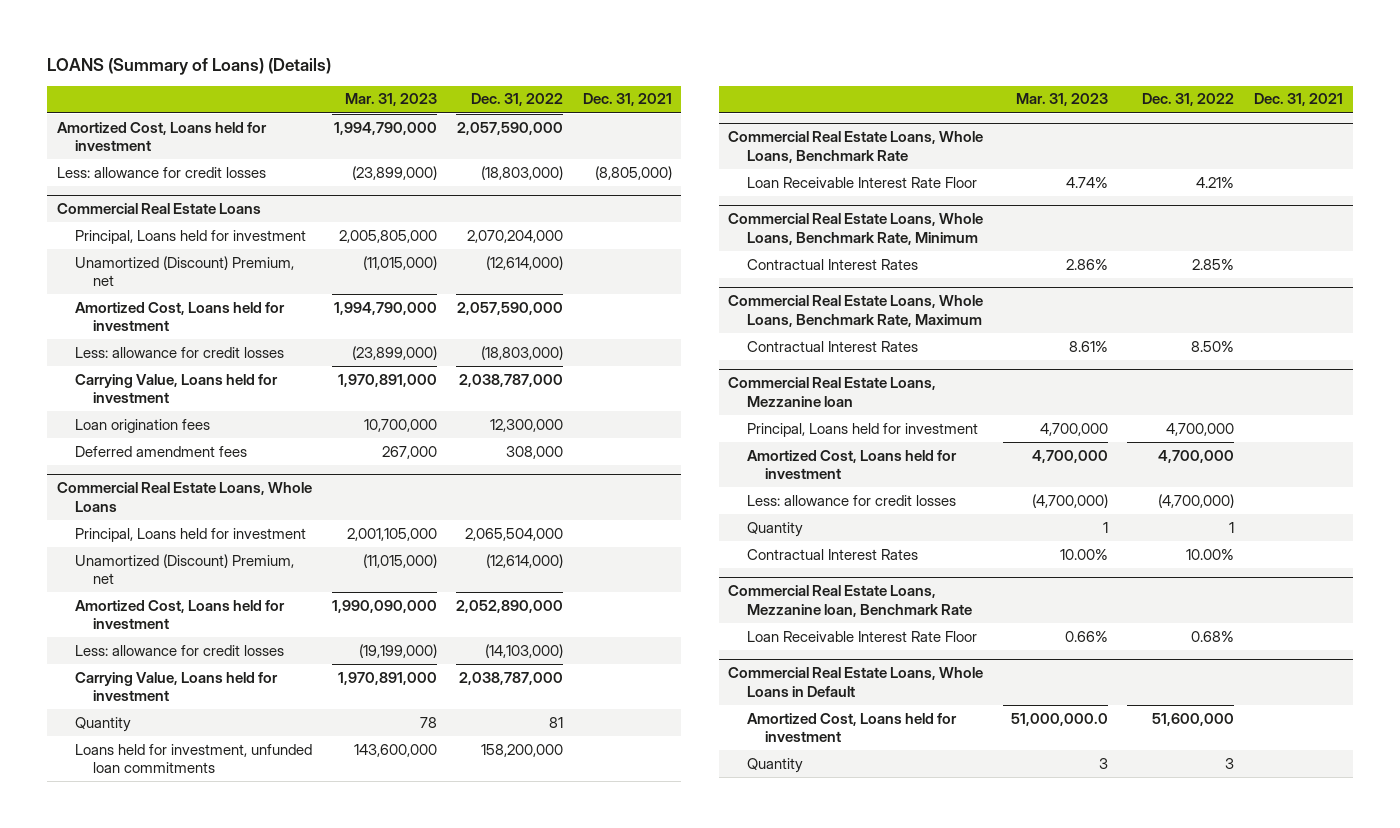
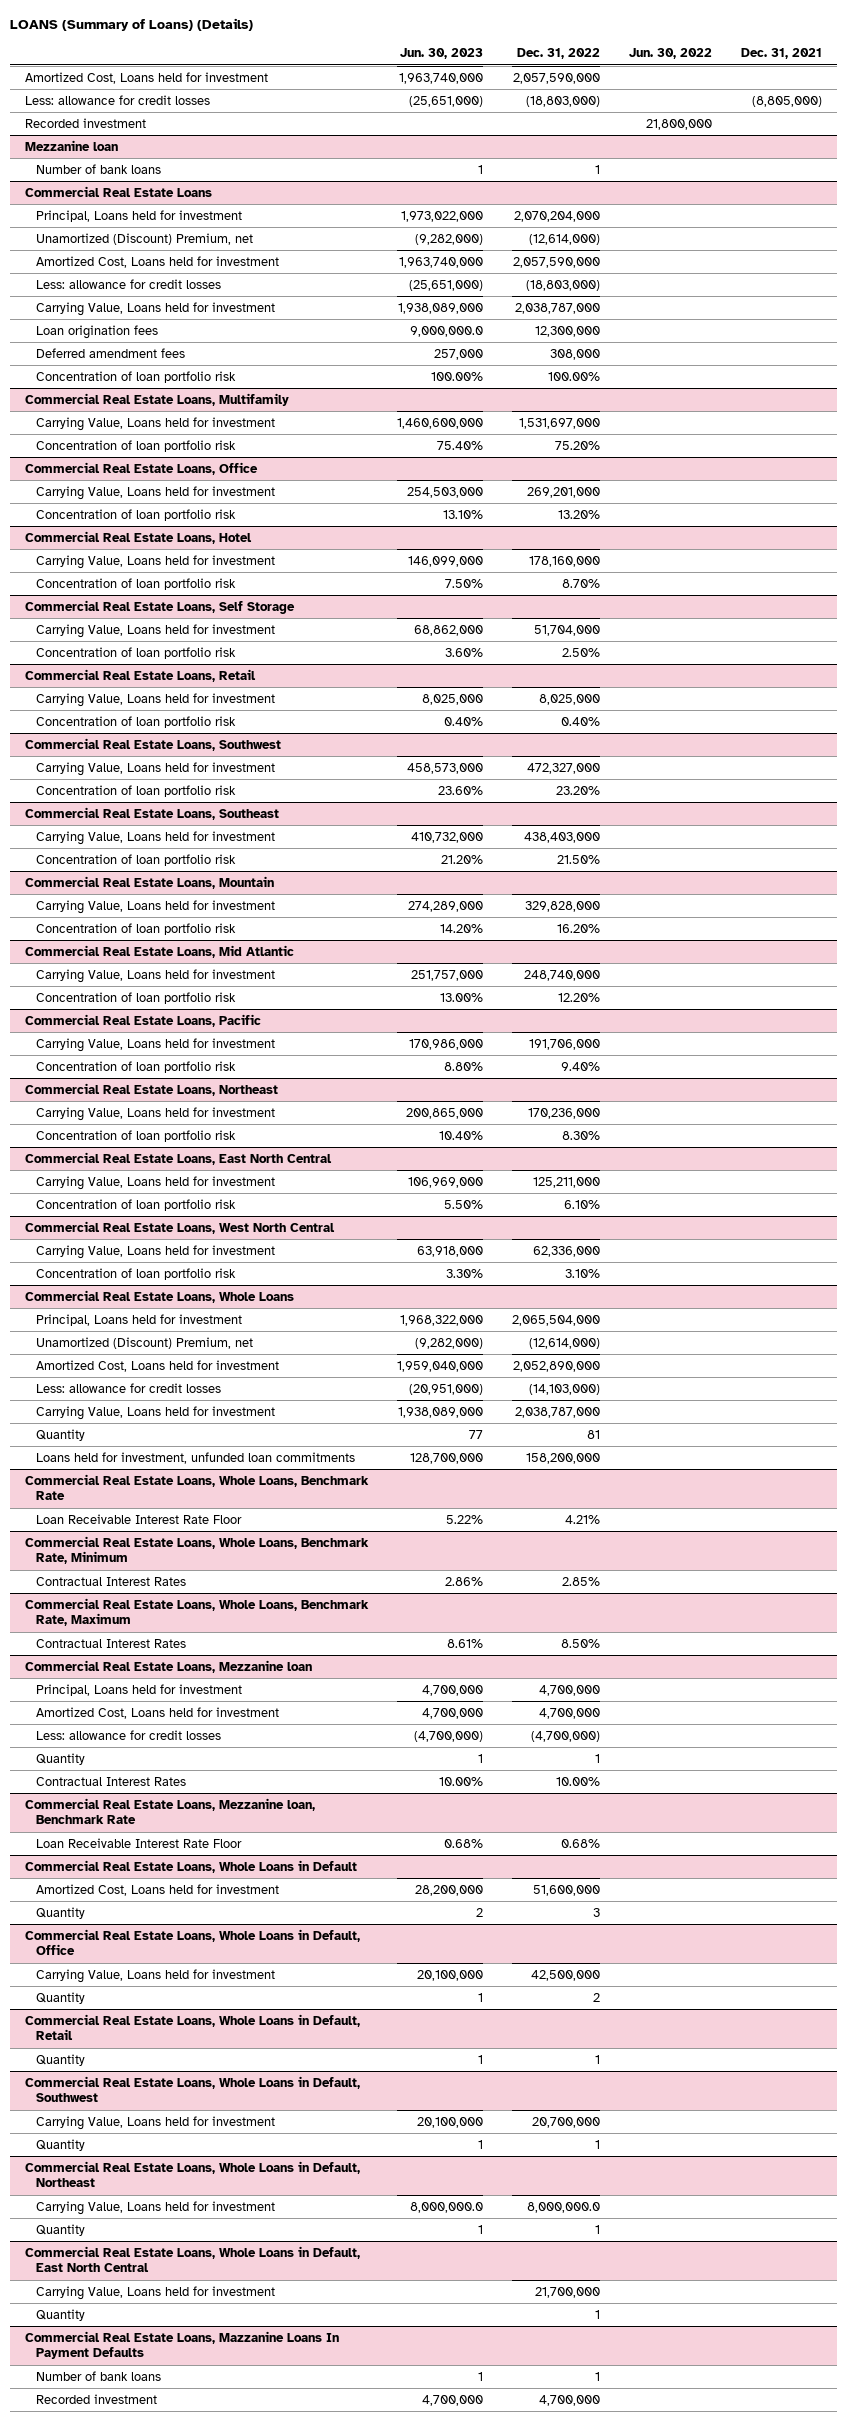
- | Mar. 31, 2023 | Dec. 31, 2022 | Dec. 31, 2021
+ | Jun. 30, 2023 | Dec. 31, 2022 | Jun. 30, 2022 | Dec. 31, 2021
+ Recorded investment | | | 21,800,000 |
+ Mezzanine loan
+ Number of bank loans | 1 | 1 | |
@ Commercial Real Estate Loans
+ Concentration of loan portfolio risk | 100.00% | 100.00% | |
+ Commercial Real Estate Loans, Multifamily
+ Carrying Value, Loans held for investment | 1,460,600,000 | 1,531,697,000 | |
+ Concentration of loan portfolio risk | 75.40% | 75.20% | |
+ Commercial Real Estate Loans, Office
+ Carrying Value, Loans held for investment | 254,503,000 | 269,201,000 | |
+ Concentration of loan portfolio risk | 13.10% | 13.20% | |
+ Commercial Real Estate Loans, Hotel
+ Carrying Value, Loans held for investment | 146,099,000 | 178,160,000 | |
+ Concentration of loan portfolio risk | 7.50% | 8.70% | |
+ Commercial Real Estate Loans, Self Storage
+ Carrying Value, Loans held for investment | 68,862,000 | 51,704,000 | |
+ Concentration of loan portfolio risk | 3.60% | 2.50% | |
+ Commercial Real Estate Loans, Retail
+ Carrying Value, Loans held for investment | 8,025,000 | 8,025,000 | |
+ Concentration of loan portfolio risk | 0.40% | 0.40% | |
+ Commercial Real Estate Loans, Southwest
+ Carrying Value, Loans held for investment | 458,573,000 | 472,327,000 | |
+ Concentration of loan portfolio risk | 23.60% | 23.20% | |
+ Commercial Real Estate Loans, Southeast
+ Carrying Value, Loans held for investment | 410,732,000 | 438,403,000 | |
+ Concentration of loan portfolio risk | 21.20% | 21.50% | |
+ Commercial Real Estate Loans, Mountain
+ Carrying Value, Loans held for investment | 274,289,000 | 329,828,000 | |
+ Concentration of loan portfolio risk | 14.20% | 16.20% | |
+ Commercial Real Estate Loans, Mid Atlantic
+ Carrying Value, Loans held for investment | 251,757,000 | 248,740,000 | |
+ Concentration of loan portfolio risk | 13.00% | 12.20% | |
+ Commercial Real Estate Loans, Pacific
+ Carrying Value, Loans held for investment | 170,986,000 | 191,706,000 | |
+ Concentration of loan portfolio risk | 8.80% | 9.40% | |
+ Commercial Real Estate Loans, Northeast
+ Carrying Value, Loans held for investment | 200,865,000 | 170,236,000 | |
+ Concentration of loan portfolio risk | 10.40% | 8.30% | |
+ Commercial Real Estate Loans, East North Central
+ Carrying Value, Loans held for investment | 106,969,000 | 125,211,000 | |
+ Concentration of loan portfolio risk | 5.50% | 6.10% | |
+ Commercial Real Estate Loans, West North Central
+ Carrying Value, Loans held for investment | 63,918,000 | 62,336,000 | |
+ Concentration of loan portfolio risk | 3.30% | 3.10% | |
+ Commercial Real Estate Loans, Whole Loans in Default, Office
+ Carrying Value, Loans held for investment | 20,100,000 | 42,500,000 | |
+ Quantity | 1 | 2 | |
+ Commercial Real Estate Loans, Whole Loans in Default, Retail
+ Quantity | 1 | 1 | |
+ Commercial Real Estate Loans, Whole Loans in Default, Southwest
+ Carrying Value, Loans held for investment | 20,100,000 | 20,700,000 | |
+ Quantity | 1 | 1 | |
+ Commercial Real Estate Loans, Whole Loans in Default, Northeast
+ Carrying Value, Loans held for investment | 8,000,000.0 | 8,000,000.0 | |
+ Quantity | 1 | 1 | |
+ Commercial Real Estate Loans, Whole Loans in Default, East North Central
+ Carrying Value, Loans held for investment | | 21,700,000 | |
+ Quantity | | 1 | |
+ Commercial Real Estate Loans, Mazzanine Loans In Payment Defaults
+ Number of bank loans | 1 | 1 | |
+ Recorded investment | 4,700,000 | 4,700,000 | |

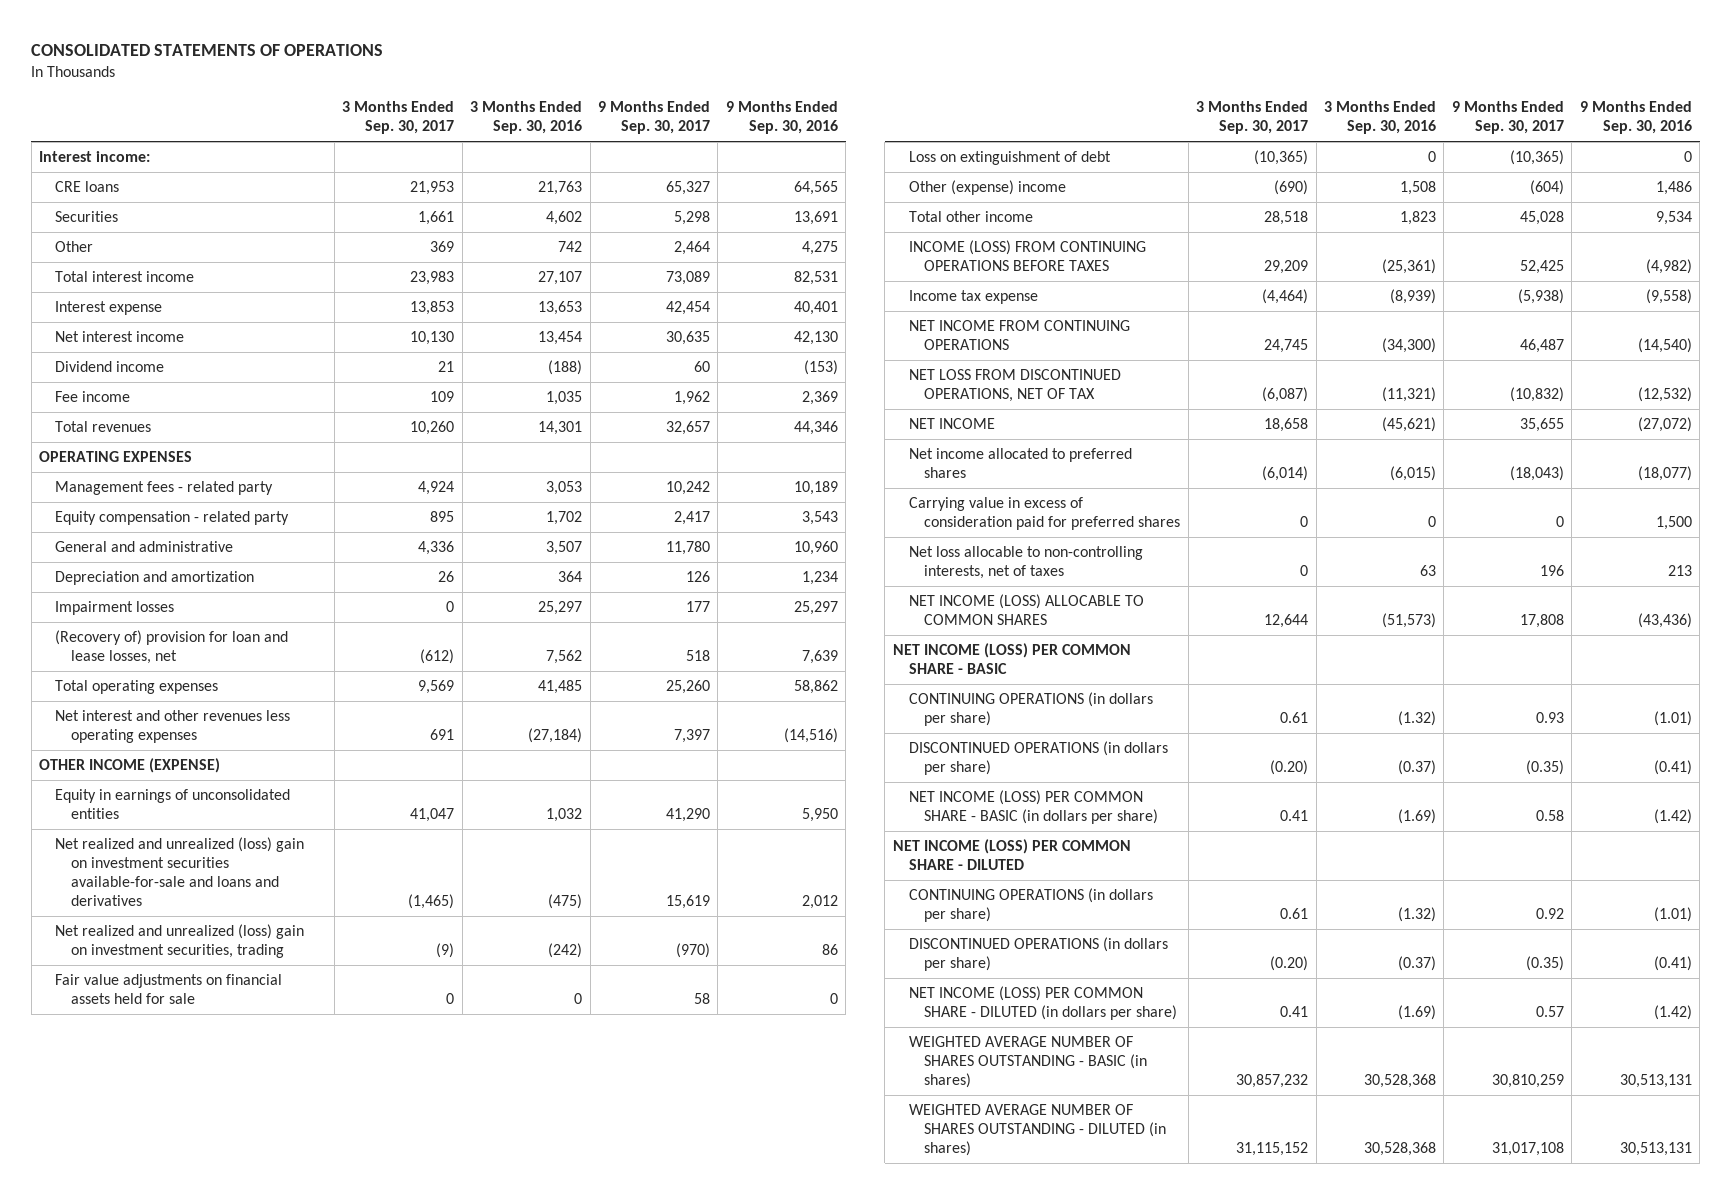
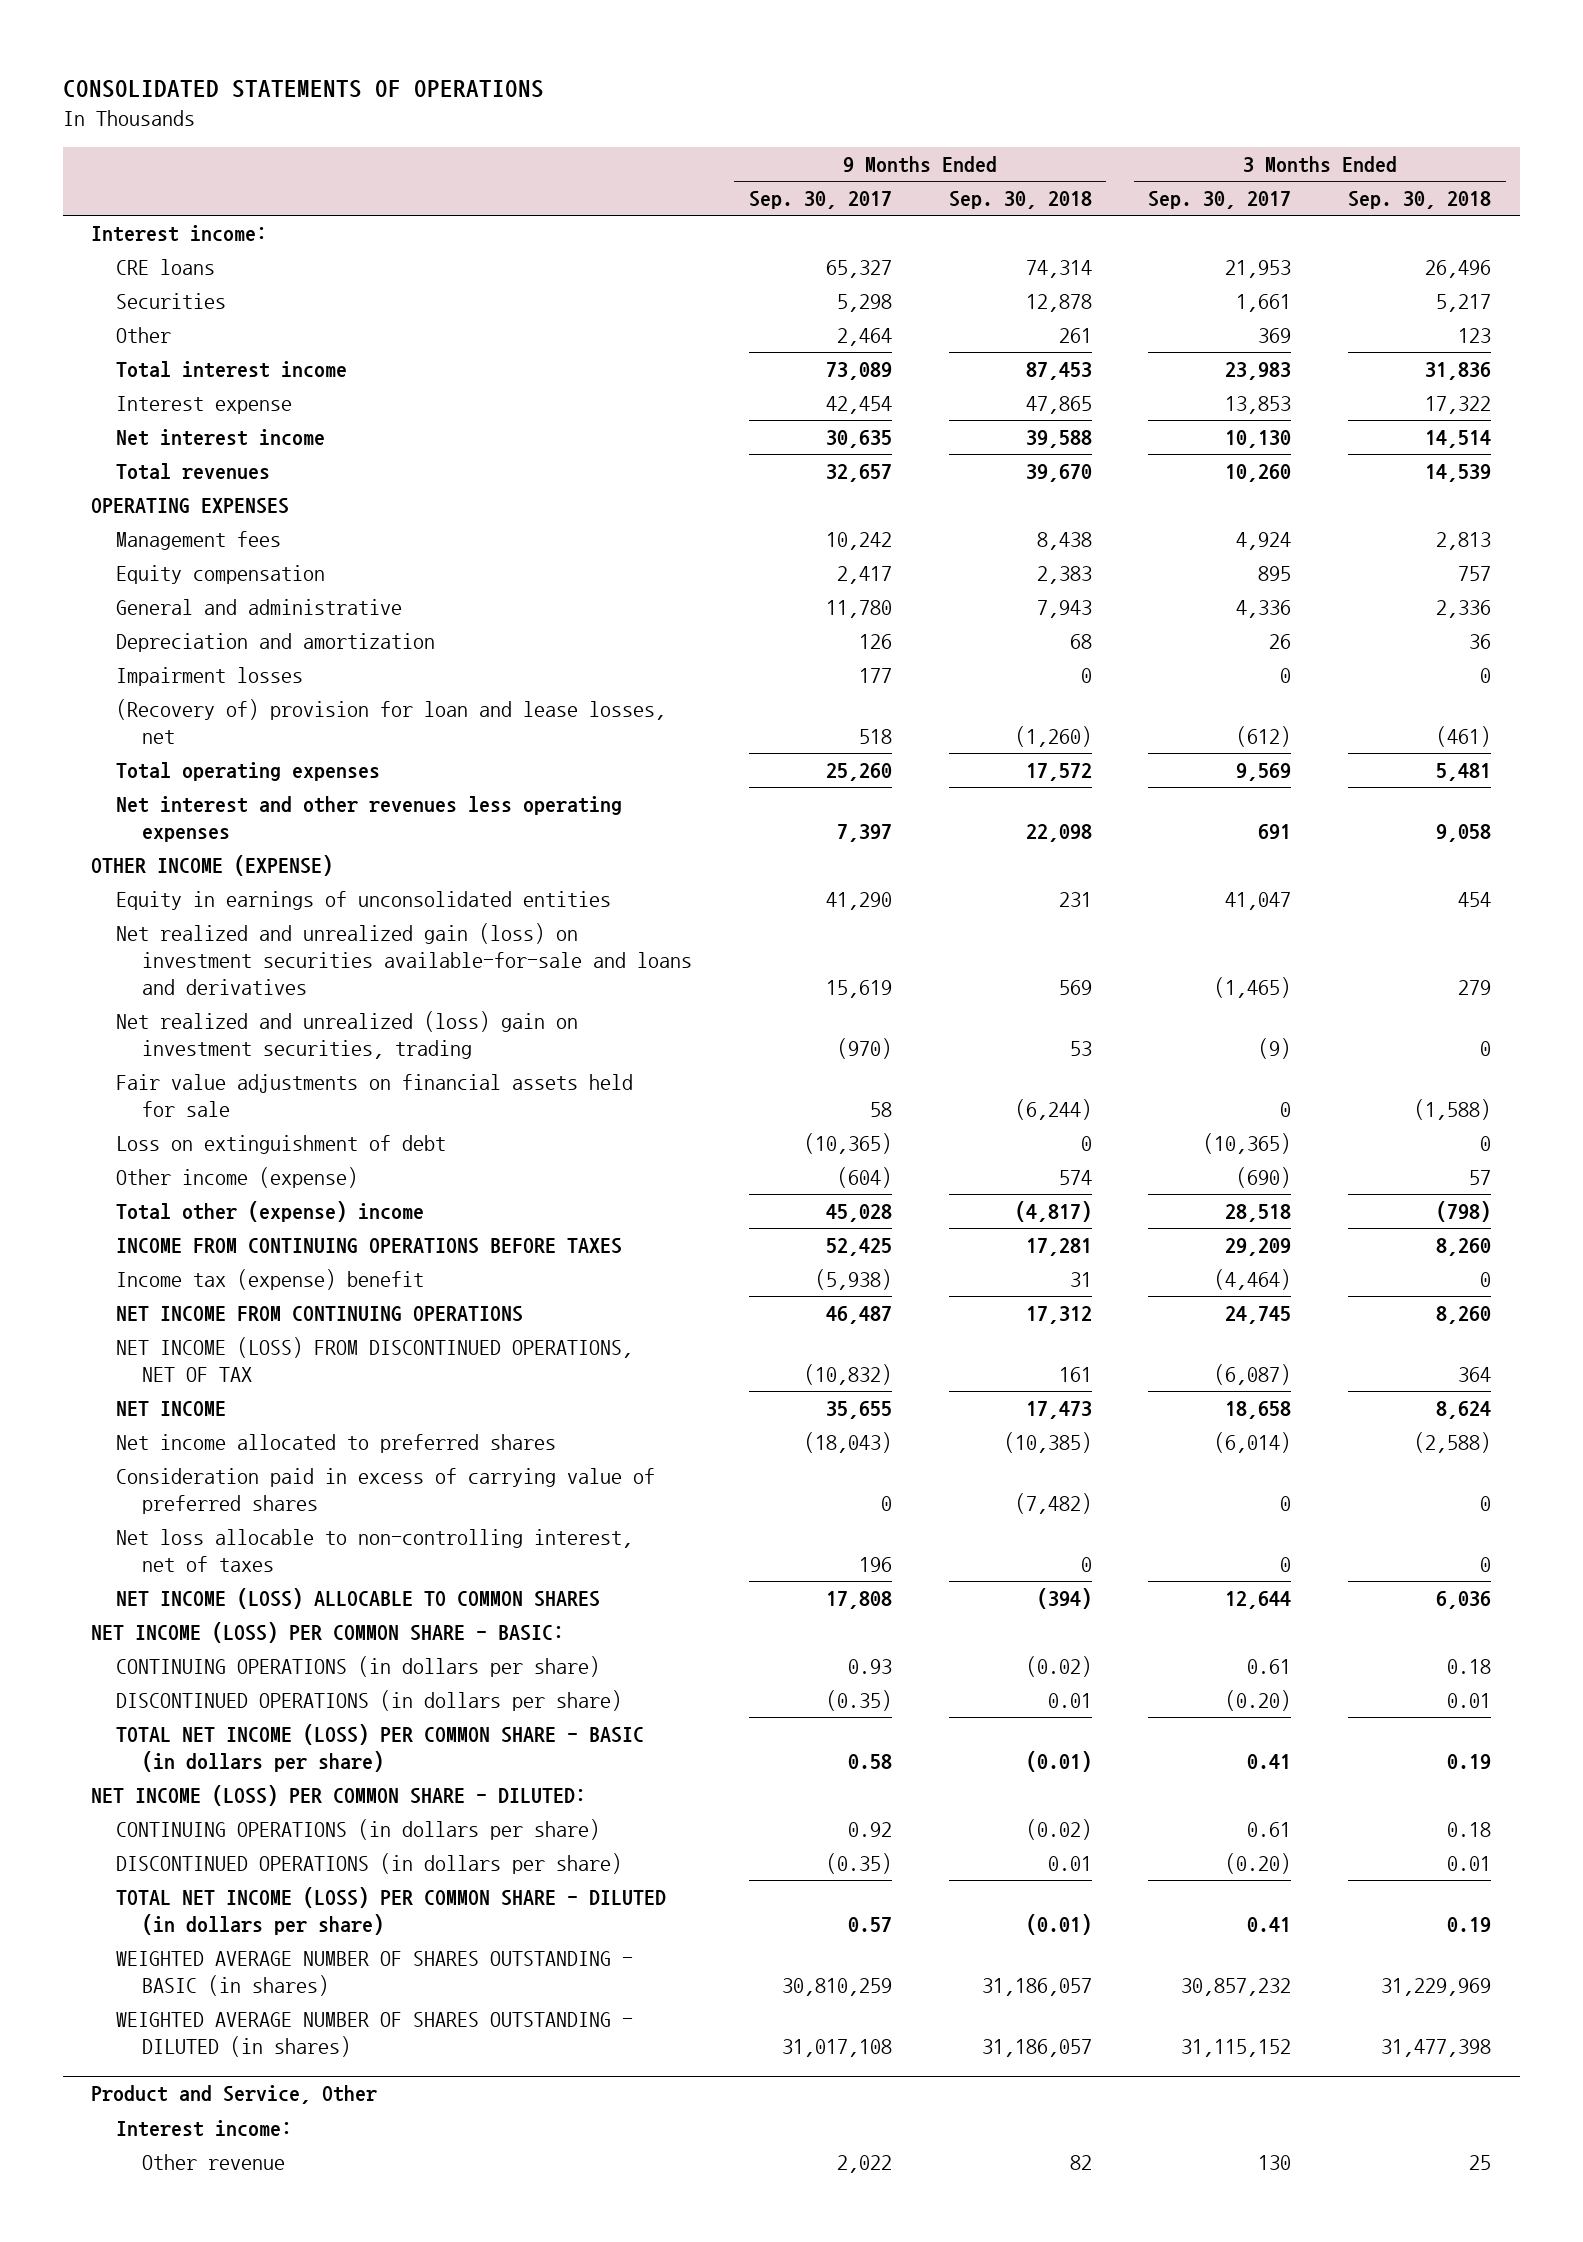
- | 3 Months Ended Sep. 30, 2017 | 3 Months Ended Sep. 30, 2016 | 9 Months Ended Sep. 30, 2017 | 9 Months Ended Sep. 30, 2016
+ | 9 Months Ended Sep. 30, 2017 | 9 Months Ended Sep. 30, 2018 | 3 Months Ended Sep. 30, 2017 | 3 Months Ended Sep. 30, 2018
- Dividend income | 21 | (188) | 60 | (153)
- Fee income | 109 | 1,035 | 1,962 | 2,369
- Management fees - related party | 4,924 | 3,053 | 10,242 | 10,189
- Equity compensation - related party | 895 | 1,702 | 2,417 | 3,543
+ Management fees | 10,242 | 8,438 | 4,924 | 2,813
+ Equity compensation | 2,417 | 2,383 | 895 | 757
- Net realized and unrealized (loss) gain on investment securities available-for-sale and loans and derivatives | (1,465) | (475) | 15,619 | 2,012
+ Net realized and unrealized gain (loss) on investment securities available-for-sale and loans and derivatives | 15,619 | 569 | (1,465) | 279
- Other (expense) income | (690) | 1,508 | (604) | 1,486
- Total other income | 28,518 | 1,823 | 45,028 | 9,534
- INCOME (LOSS) FROM CONTINUING OPERATIONS BEFORE TAXES | 29,209 | (25,361) | 52,425 | (4,982)
- Income tax expense | (4,464) | (8,939) | (5,938) | (9,558)
+ Other income (expense) | (604) | 574 | (690) | 57
+ Total other (expense) income | 45,028 | (4,817) | 28,518 | (798)
+ INCOME FROM CONTINUING OPERATIONS BEFORE TAXES | 52,425 | 17,281 | 29,209 | 8,260
+ Income tax (expense) benefit | (5,938) | 31 | (4,464) | 0
- NET LOSS FROM DISCONTINUED OPERATIONS, NET OF TAX | (6,087) | (11,321) | (10,832) | (12,532)
+ NET INCOME (LOSS) FROM DISCONTINUED OPERATIONS, NET OF TAX | (10,832) | 161 | (6,087) | 364
- Carrying value in excess of consideration paid for preferred shares | 0 | 0 | 0 | 1,500
- Net loss allocable to non-controlling interests, net of taxes | 0 | 63 | 196 | 213
+ Consideration paid in excess of carrying value of preferred shares | 0 | (7,482) | 0 | 0
+ Net loss allocable to non-controlling interest, net of taxes | 196 | 0 | 0 | 0
- NET INCOME (LOSS) PER COMMON SHARE - BASIC
+ NET INCOME (LOSS) PER COMMON SHARE - BASIC:
- NET INCOME (LOSS) PER COMMON SHARE - BASIC (in dollars per share) | 0.41 | (1.69) | 0.58 | (1.42)
- NET INCOME (LOSS) PER COMMON SHARE - DILUTED
+ TOTAL NET INCOME (LOSS) PER COMMON SHARE - BASIC (in dollars per share) | 0.58 | (0.01) | 0.41 | 0.19
+ NET INCOME (LOSS) PER COMMON SHARE - DILUTED:
- NET INCOME (LOSS) PER COMMON SHARE - DILUTED (in dollars per share) | 0.41 | (1.69) | 0.57 | (1.42)
+ TOTAL NET INCOME (LOSS) PER COMMON SHARE - DILUTED (in dollars per share) | 0.57 | (0.01) | 0.41 | 0.19
+ Product and Service, Other
+ Interest income:
+ Other revenue | 2,022 | 82 | 130 | 25

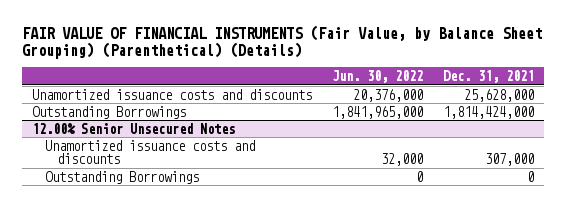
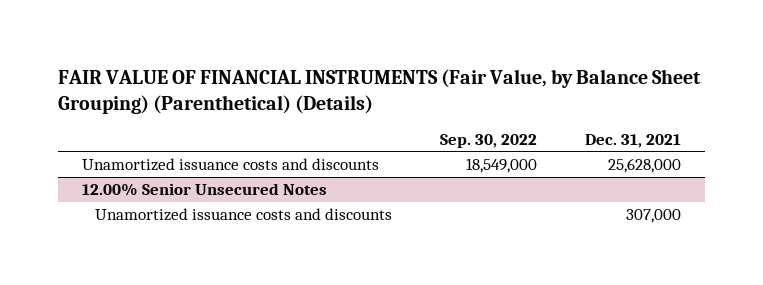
- | Jun. 30, 2022 | Dec. 31, 2021
+ | Sep. 30, 2022 | Dec. 31, 2021
- Outstanding Borrowings | 1,841,965,000 | 1,814,424,000
@ 12.00% Senior Unsecured Notes
- Outstanding Borrowings | 0 | 0

